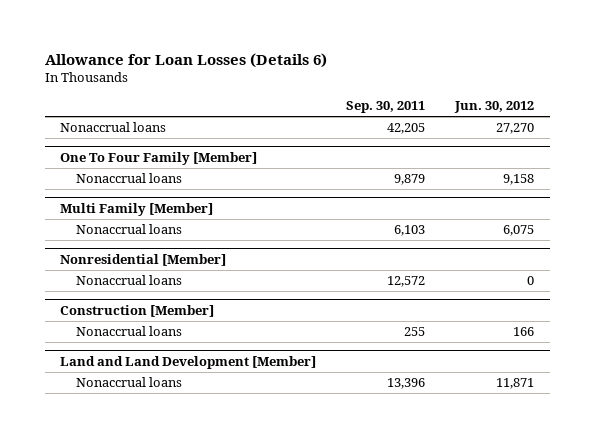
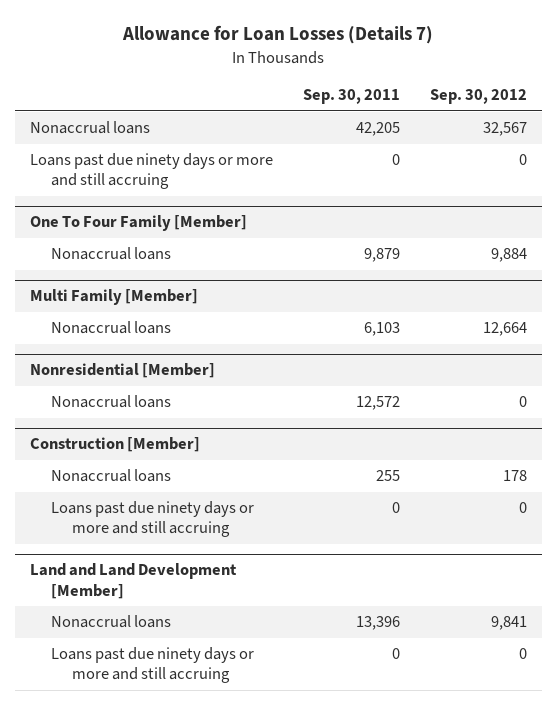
- Allowance for Loan Losses (Details 6)
+ Allowance for Loan Losses (Details 7)
- | Sep. 30, 2011 | Jun. 30, 2012
+ | Sep. 30, 2011 | Sep. 30, 2012
+ Loans past due ninety days or more and still accruing | 0 | 0
@ Construction [Member]
+ Loans past due ninety days or more and still accruing | 0 | 0
@ Land and Land Development [Member]
+ Loans past due ninety days or more and still accruing | 0 | 0

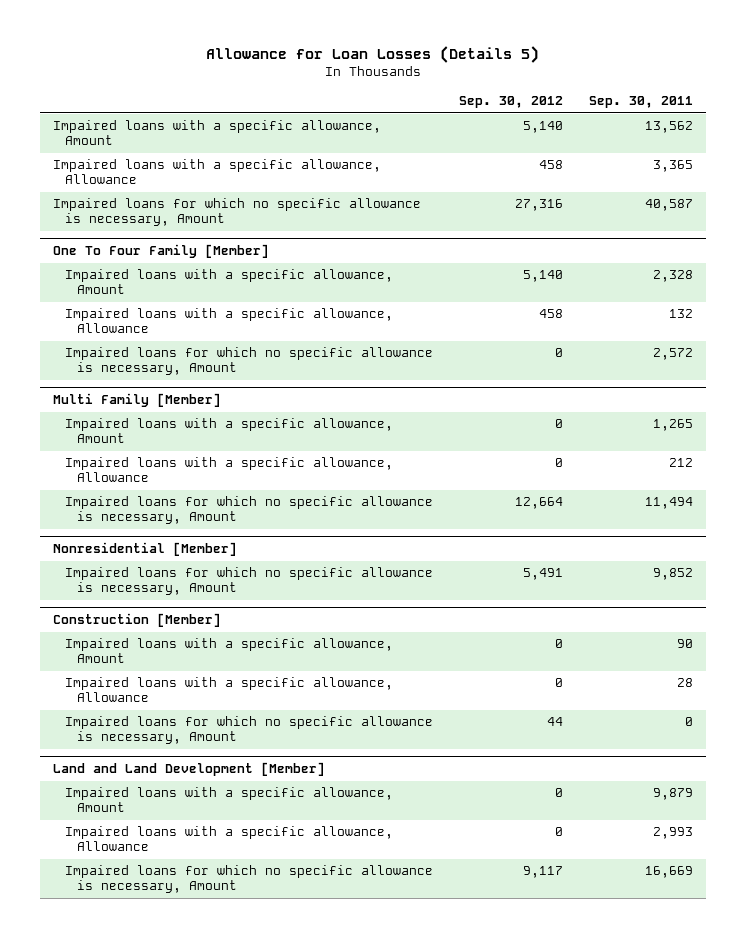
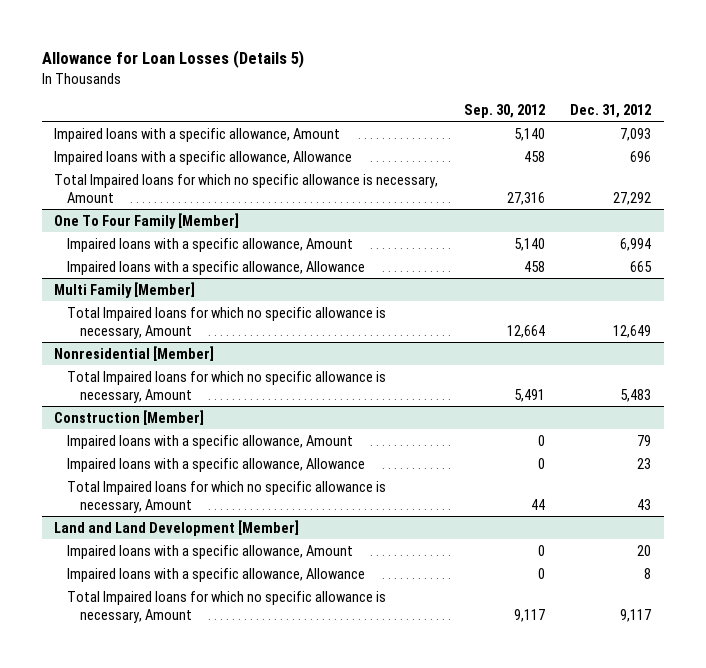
- | Sep. 30, 2012 | Sep. 30, 2011
+ | Sep. 30, 2012 | Dec. 31, 2012
- Impaired loans for which no specific allowance is necessary, Amount | 27,316 | 40,587
+ Total Impaired loans for which no specific allowance is necessary, Amount | 27,316 | 27,292
@ One To Four Family [Member]
- Impaired loans for which no specific allowance is necessary, Amount | 0 | 2,572
@ Multi Family [Member]
- Impaired loans with a specific allowance, Amount | 0 | 1,265
- Impaired loans with a specific allowance, Allowance | 0 | 212
- Impaired loans for which no specific allowance is necessary, Amount | 12,664 | 11,494
+ Total Impaired loans for which no specific allowance is necessary, Amount | 12,664 | 12,649
@ Nonresidential [Member]
- Impaired loans for which no specific allowance is necessary, Amount | 5,491 | 9,852
+ Total Impaired loans for which no specific allowance is necessary, Amount | 5,491 | 5,483
@ Construction [Member]
- Impaired loans for which no specific allowance is necessary, Amount | 44 | 0
+ Total Impaired loans for which no specific allowance is necessary, Amount | 44 | 43
@ Land and Land Development [Member]
- Impaired loans for which no specific allowance is necessary, Amount | 9,117 | 16,669
+ Total Impaired loans for which no specific allowance is necessary, Amount | 9,117 | 9,117

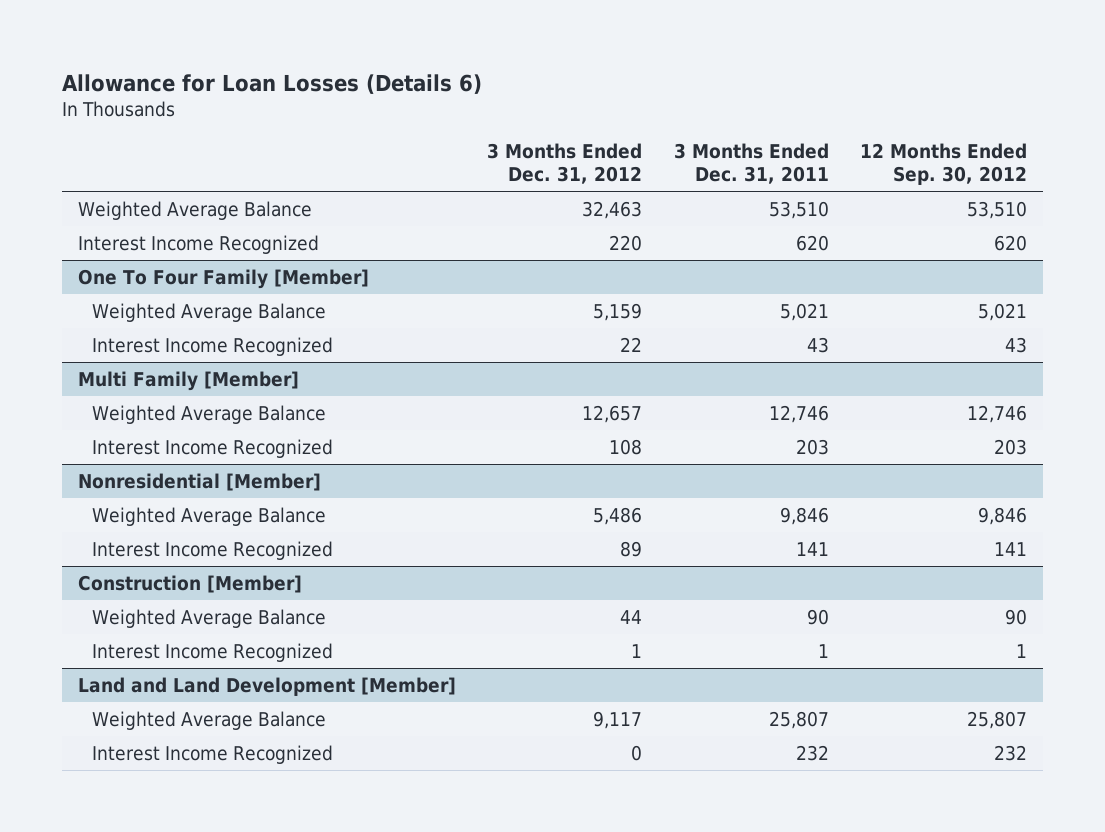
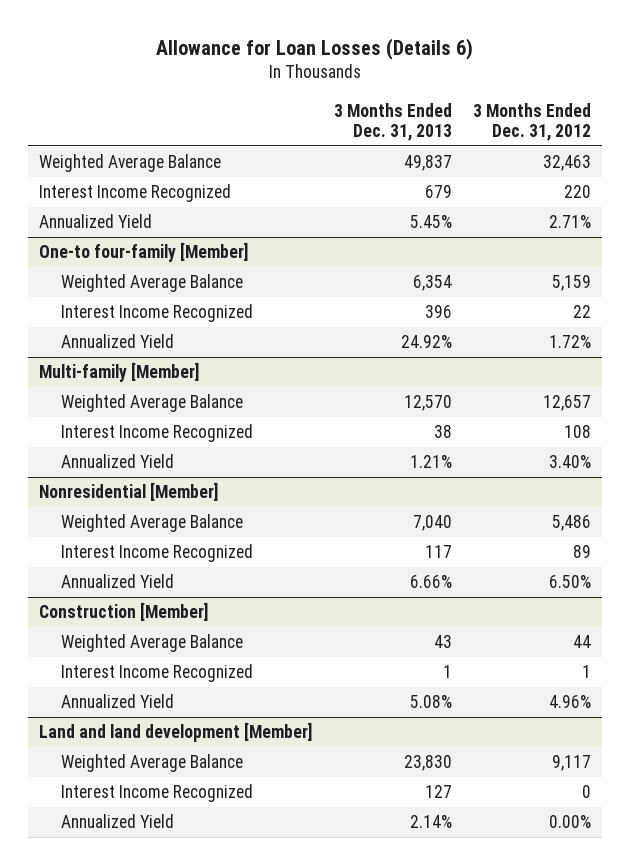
- | 3 Months Ended Dec. 31, 2012 | 3 Months Ended Dec. 31, 2011 | 12 Months Ended Sep. 30, 2012
+ | 3 Months Ended Dec. 31, 2013 | 3 Months Ended Dec. 31, 2012
- One To Four Family [Member]
+ Annualized Yield | 5.45% | 2.71%
+ One-to four-family [Member]
- Multi Family [Member]
+ Annualized Yield | 24.92% | 1.72%
+ Multi-family [Member]
+ Annualized Yield | 1.21% | 3.40%
@ Nonresidential [Member]
+ Annualized Yield | 6.66% | 6.50%
- Land and Land Development [Member]
@ Construction [Member]
+ Annualized Yield | 5.08% | 4.96%
+ Land and land development [Member]
+ Annualized Yield | 2.14% | 0.00%

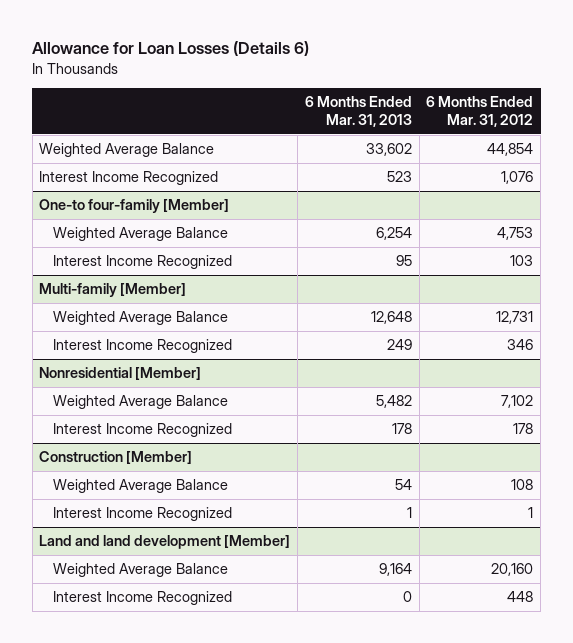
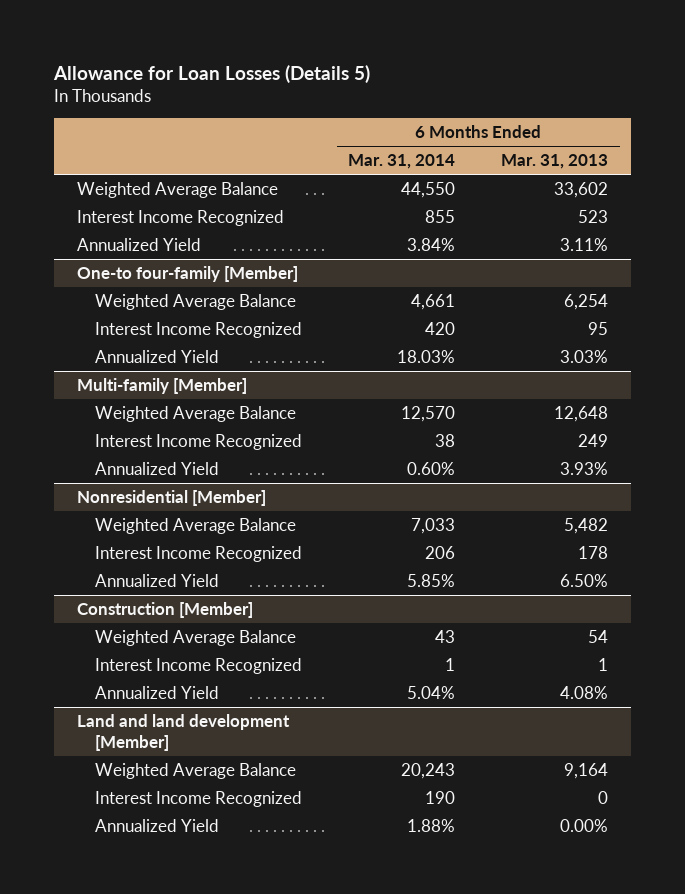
- Allowance for Loan Losses (Details 6)
+ Allowance for Loan Losses (Details 5)
- | 6 Months Ended Mar. 31, 2013 | 6 Months Ended Mar. 31, 2012
+ | 6 Months Ended Mar. 31, 2014 | 6 Months Ended Mar. 31, 2013
+ Annualized Yield | 3.84% | 3.11%
@ One-to four-family [Member]
+ Annualized Yield | 18.03% | 3.03%
@ Multi-family [Member]
+ Annualized Yield | 0.60% | 3.93%
@ Nonresidential [Member]
+ Annualized Yield | 5.85% | 6.50%
@ Construction [Member]
+ Annualized Yield | 5.04% | 4.08%
@ Land and land development [Member]
+ Annualized Yield | 1.88% | 0.00%

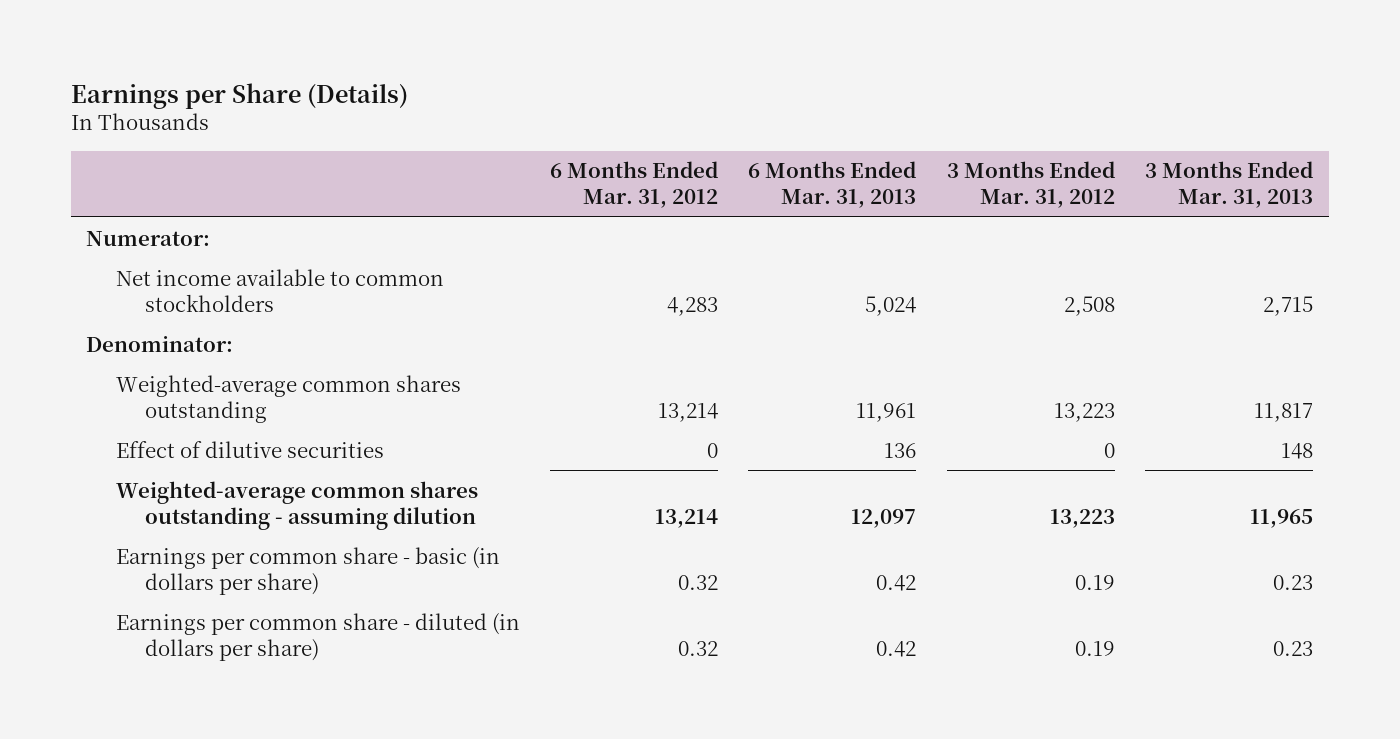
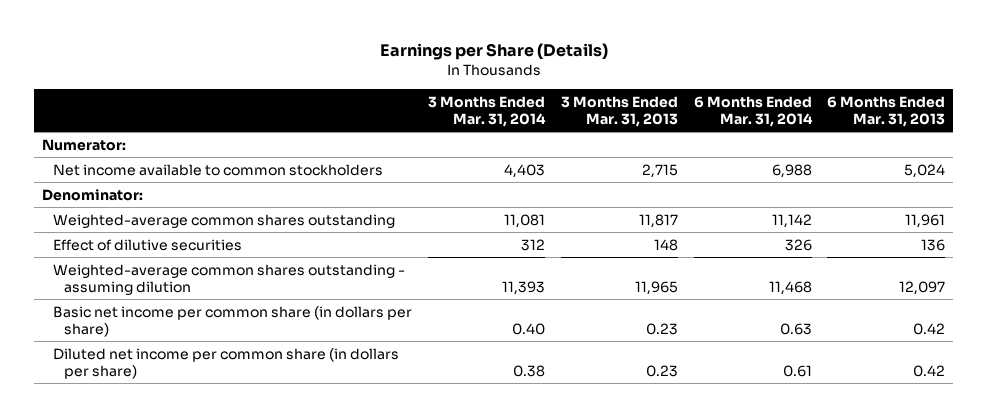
- | 6 Months Ended Mar. 31, 2012 | 6 Months Ended Mar. 31, 2013 | 3 Months Ended Mar. 31, 2012 | 3 Months Ended Mar. 31, 2013
+ | 3 Months Ended Mar. 31, 2014 | 3 Months Ended Mar. 31, 2013 | 6 Months Ended Mar. 31, 2014 | 6 Months Ended Mar. 31, 2013
- Earnings per common share - basic (in dollars per share) | 0.32 | 0.42 | 0.19 | 0.23
- Earnings per common share - diluted (in dollars per share) | 0.32 | 0.42 | 0.19 | 0.23
+ Basic net income per common share (in dollars per share) | 0.40 | 0.23 | 0.63 | 0.42
+ Diluted net income per common share (in dollars per share) | 0.38 | 0.23 | 0.61 | 0.42

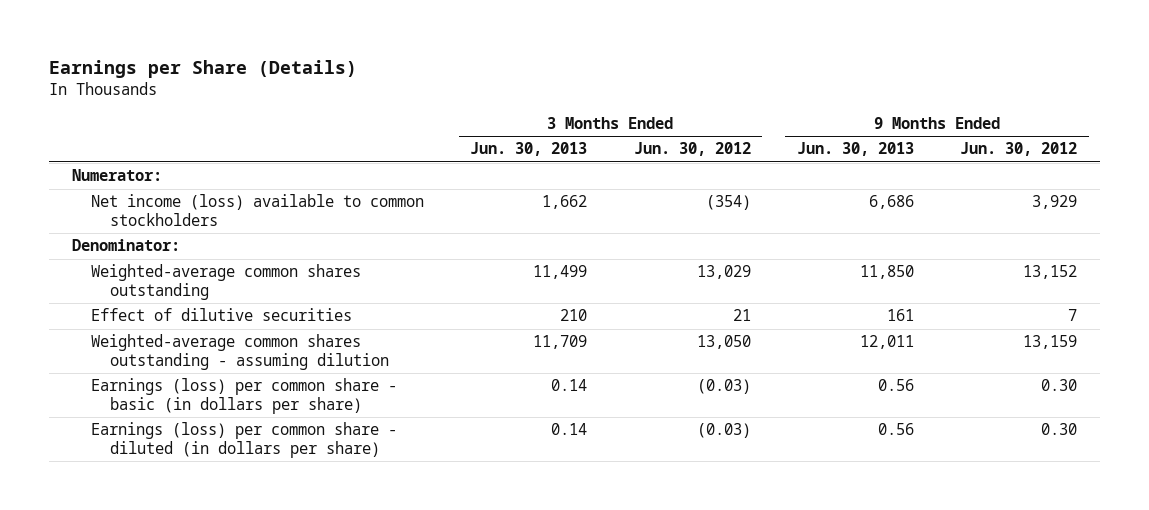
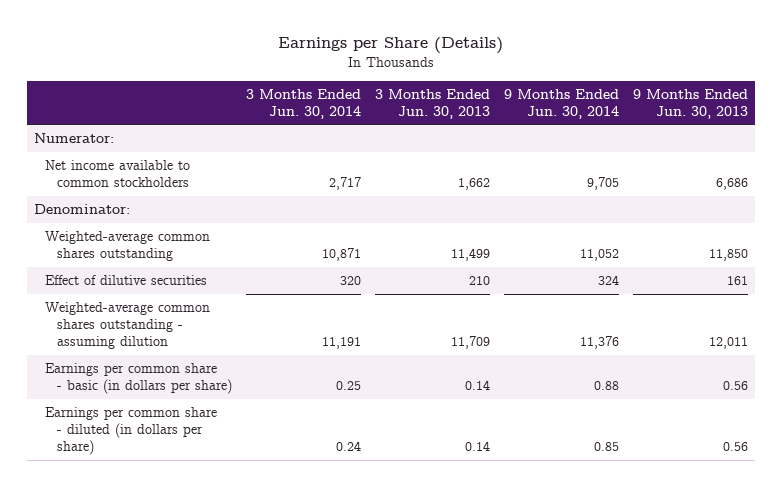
- | 3 Months Ended Jun. 30, 2013 | 3 Months Ended Jun. 30, 2012 | 9 Months Ended Jun. 30, 2013 | 9 Months Ended Jun. 30, 2012
+ | 3 Months Ended Jun. 30, 2014 | 3 Months Ended Jun. 30, 2013 | 9 Months Ended Jun. 30, 2014 | 9 Months Ended Jun. 30, 2013
- Net income (loss) available to common stockholders | 1,662 | (354) | 6,686 | 3,929
+ Net income available to common stockholders | 2,717 | 1,662 | 9,705 | 6,686
- Earnings (loss) per common share - basic (in dollars per share) | 0.14 | (0.03) | 0.56 | 0.30
- Earnings (loss) per common share - diluted (in dollars per share) | 0.14 | (0.03) | 0.56 | 0.30
+ Earnings per common share - basic (in dollars per share) | 0.25 | 0.14 | 0.88 | 0.56
+ Earnings per common share - diluted (in dollars per share) | 0.24 | 0.14 | 0.85 | 0.56

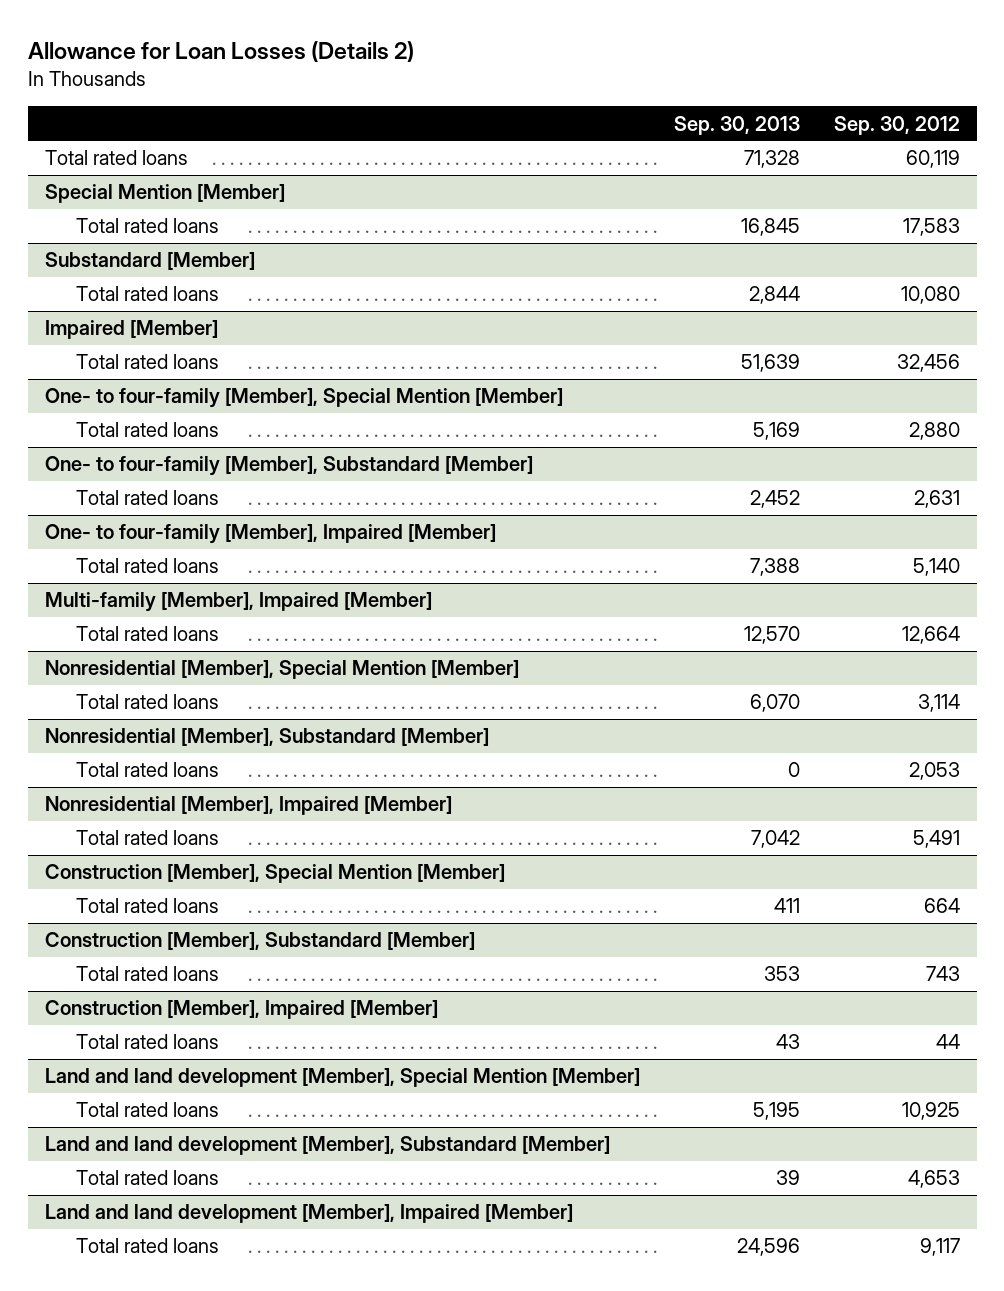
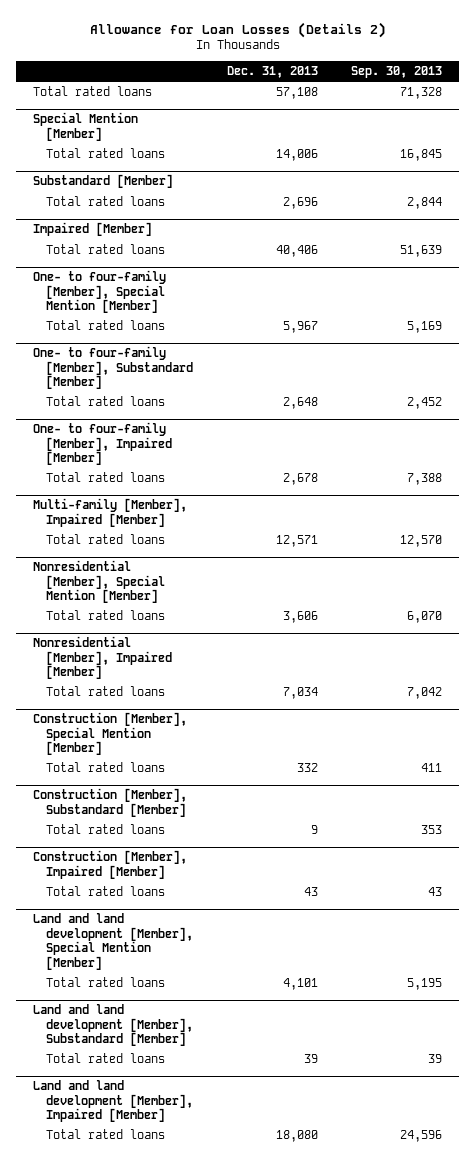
- | Sep. 30, 2013 | Sep. 30, 2012
+ | Dec. 31, 2013 | Sep. 30, 2013
- Nonresidential [Member], Substandard [Member]
- Total rated loans | 0 | 2,053

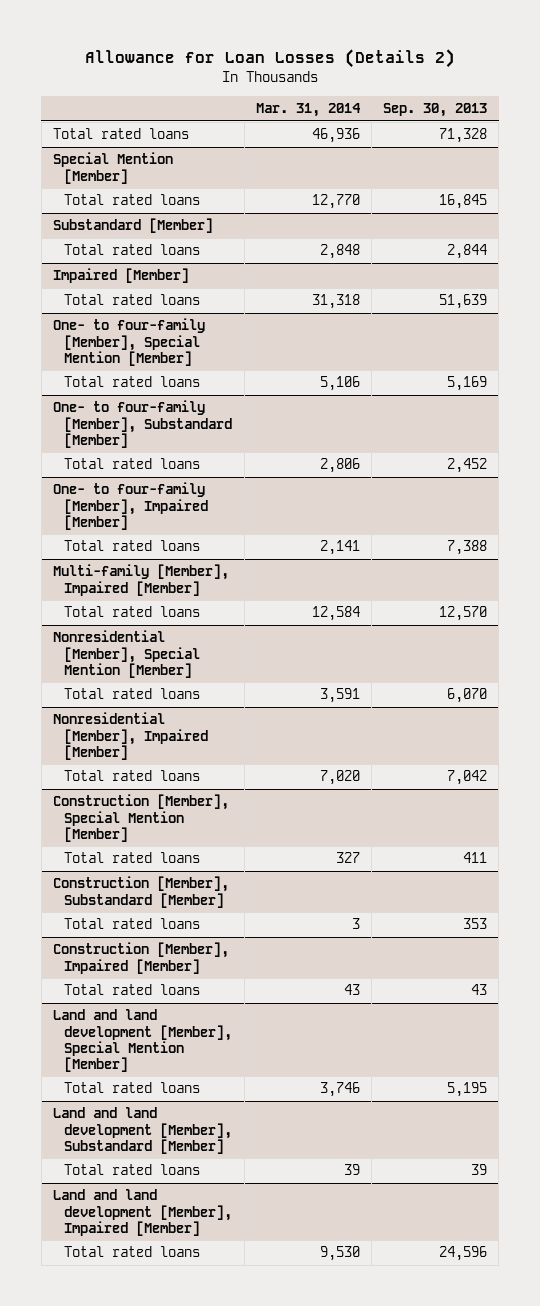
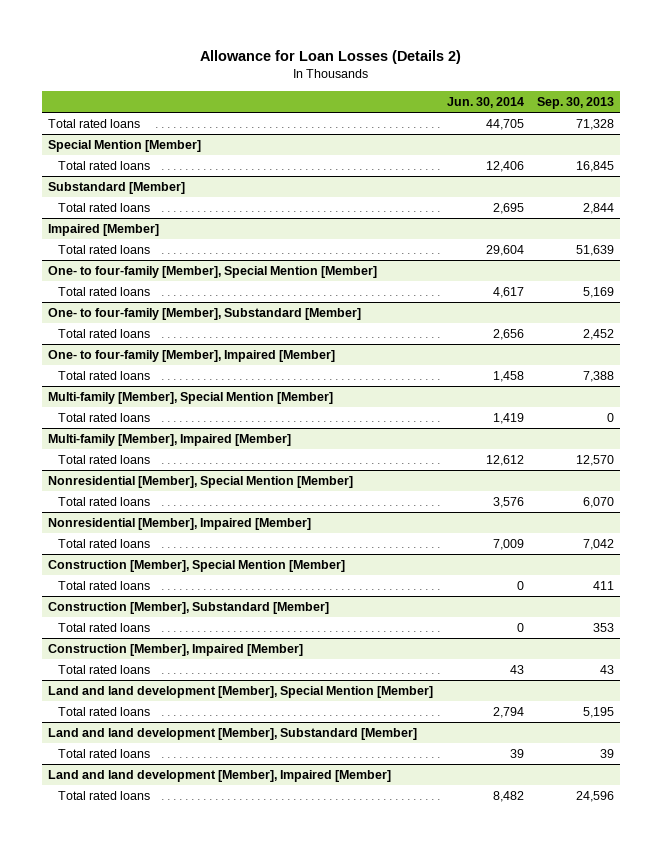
- | Mar. 31, 2014 | Sep. 30, 2013
+ | Jun. 30, 2014 | Sep. 30, 2013
+ Multi-family [Member], Special Mention [Member]
+ Total rated loans | 1,419 | 0

